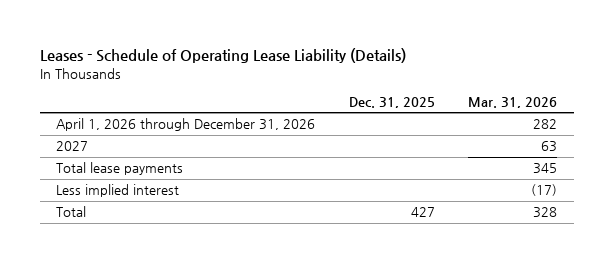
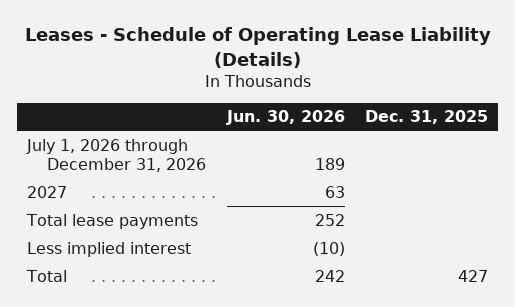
- | Dec. 31, 2025 | Mar. 31, 2026
+ | Jun. 30, 2026 | Dec. 31, 2025
- April 1, 2026 through December 31, 2026 | | 282
+ July 1, 2026 through December 31, 2026 | 189 |

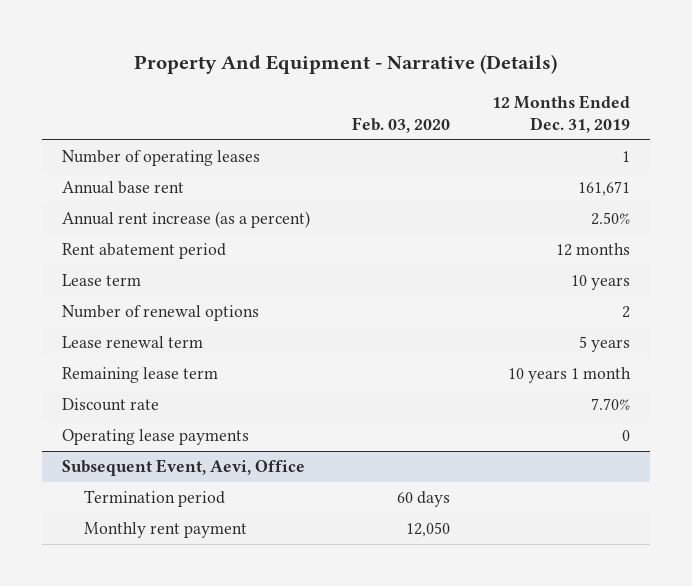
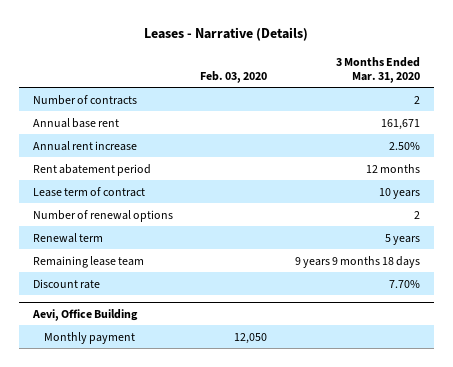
- Property And Equipment - Narrative (Details)
+ Leases - Narrative (Details)
- | Feb. 03, 2020 | 12 Months Ended Dec. 31, 2019
+ | Feb. 03, 2020 | 3 Months Ended Mar. 31, 2020
- Number of operating leases | | 1
+ Number of contracts | | 2
- Annual rent increase (as a percent) | | 2.50%
+ Annual rent increase | | 2.50%
- Lease term | | 10 years
+ Lease term of contract | | 10 years
- Lease renewal term | | 5 years
- Remaining lease term | | 10 years 1 month
+ Renewal term | | 5 years
+ Remaining lease team | | 9 years 9 months 18 days
- Operating lease payments | | 0
- Subsequent Event, Aevi, Office
- Termination period | 60 days |
- Monthly rent payment | 12,050 |
+ Aevi, Office Building
+ Monthly payment | 12,050 |

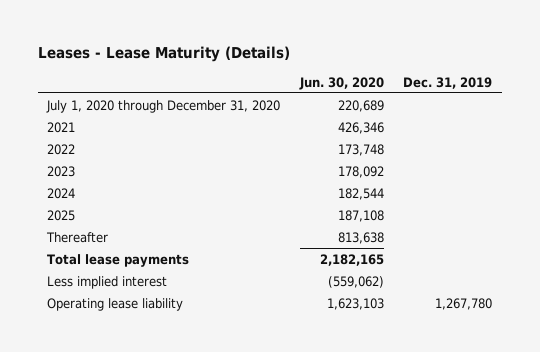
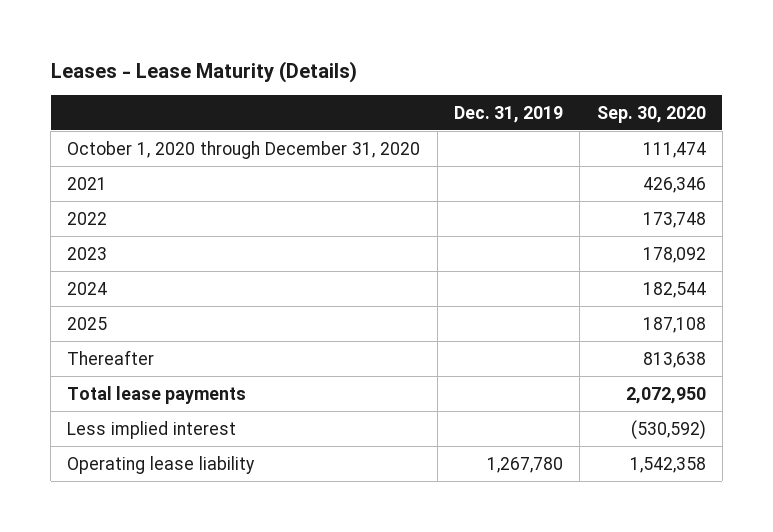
- | Jun. 30, 2020 | Dec. 31, 2019
+ | Dec. 31, 2019 | Sep. 30, 2020
- July 1, 2020 through December 31, 2020 | 220,689 |
+ October 1, 2020 through December 31, 2020 | | 111,474

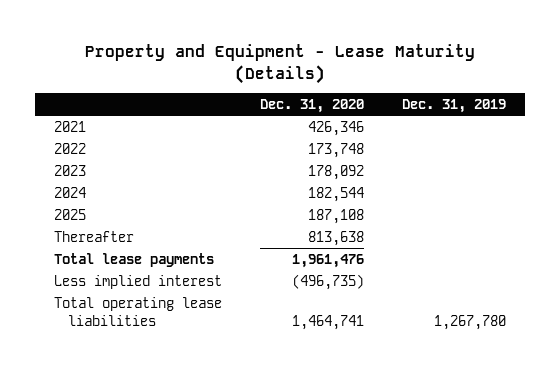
- Leases - Lease Maturity (Details)
+ Property and Equipment - Lease Maturity (Details)
- | Dec. 31, 2019 | Sep. 30, 2020
+ | Dec. 31, 2020 | Dec. 31, 2019
- October 1, 2020 through December 31, 2020 | | 111,474
- Operating lease liability | 1,267,780 | 1,542,358
+ Total operating lease liabilities | 1,464,741 | 1,267,780

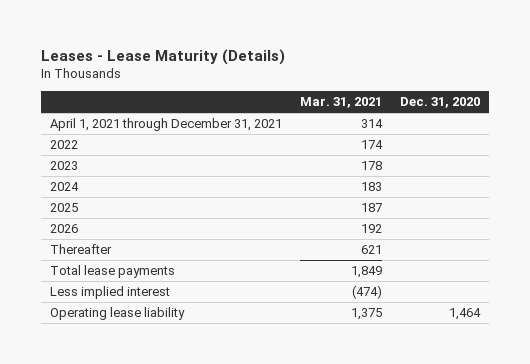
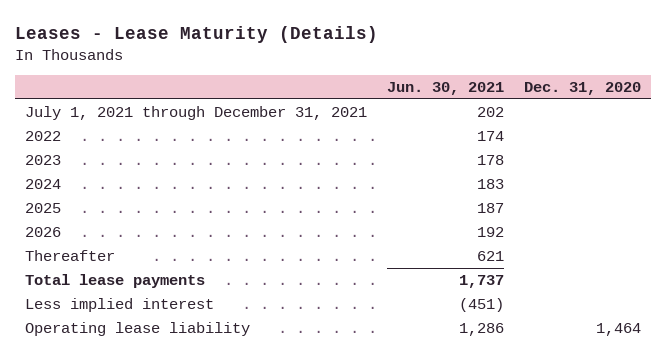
- | Mar. 31, 2021 | Dec. 31, 2020
+ | Jun. 30, 2021 | Dec. 31, 2020
- April 1, 2021 through December 31, 2021 | 314 |
+ July 1, 2021 through December 31, 2021 | 202 |

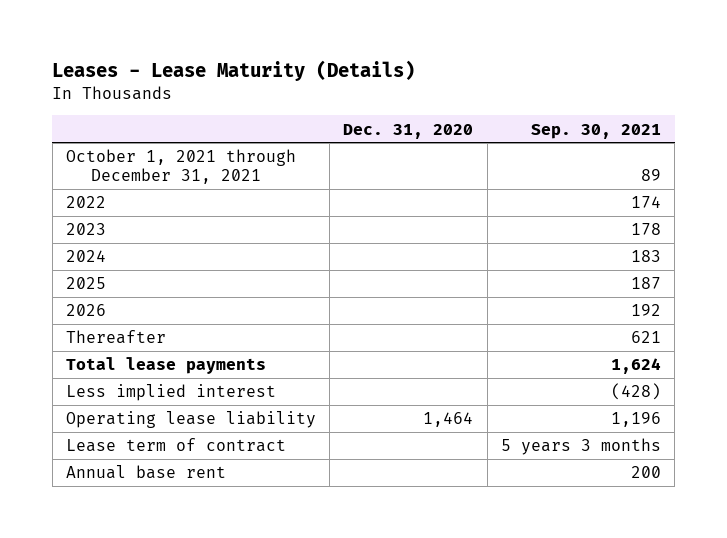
- | Jun. 30, 2021 | Dec. 31, 2020
+ | Dec. 31, 2020 | Sep. 30, 2021
- July 1, 2021 through December 31, 2021 | 202 |
+ October 1, 2021 through December 31, 2021 | | 89
+ Lease term of contract | | 5 years 3 months
+ Annual base rent | | 200

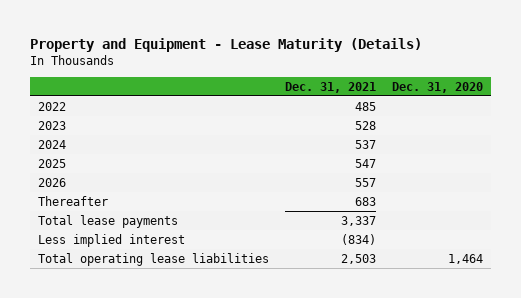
- Leases - Lease Maturity (Details)
+ Property and Equipment - Lease Maturity (Details)
- | Dec. 31, 2020 | Sep. 30, 2021
+ | Dec. 31, 2021 | Dec. 31, 2020
- October 1, 2021 through December 31, 2021 | | 89
- Operating lease liability | 1,464 | 1,196
- Lease term of contract | | 5 years 3 months
- Annual base rent | | 200
+ Total operating lease liabilities | 2,503 | 1,464

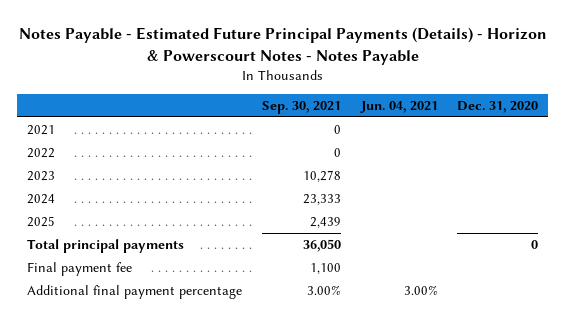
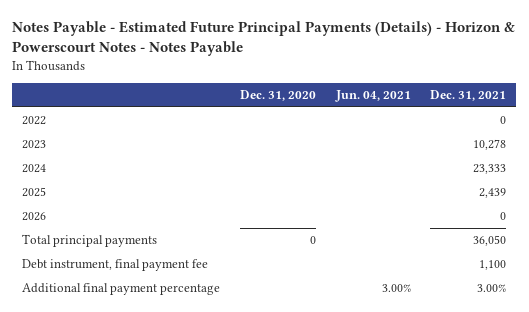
- | Sep. 30, 2021 | Jun. 04, 2021 | Dec. 31, 2020
+ | Dec. 31, 2020 | Jun. 04, 2021 | Dec. 31, 2021
- 2021 | 0 | |
+ 2026 | | | 0
- Final payment fee | 1,100 | |
+ Debt instrument, final payment fee | | | 1,100

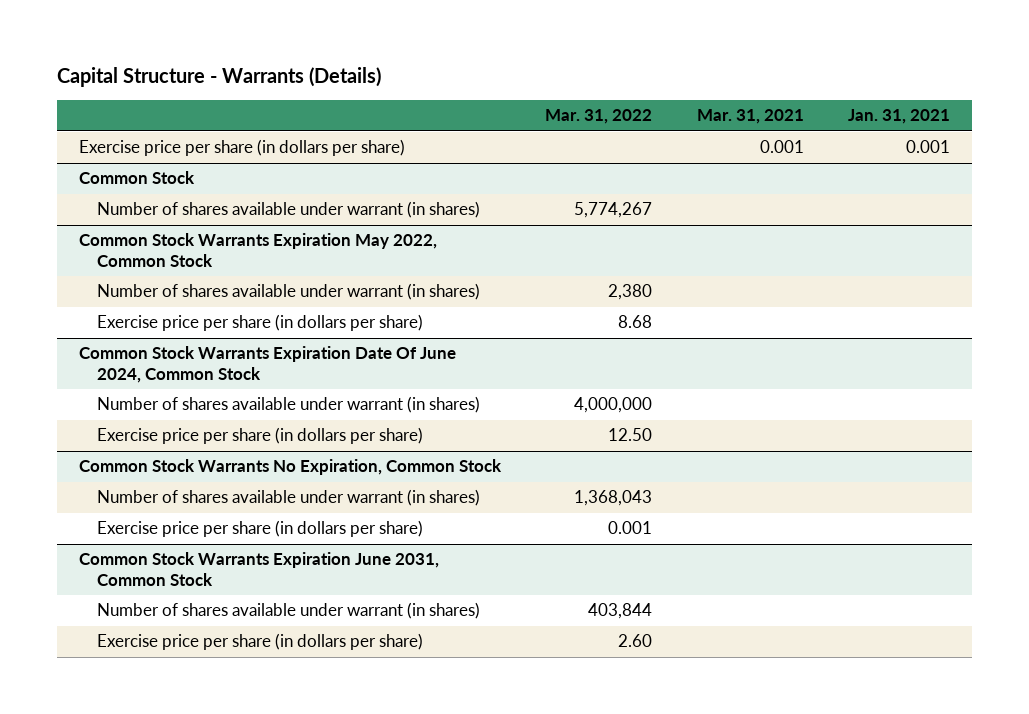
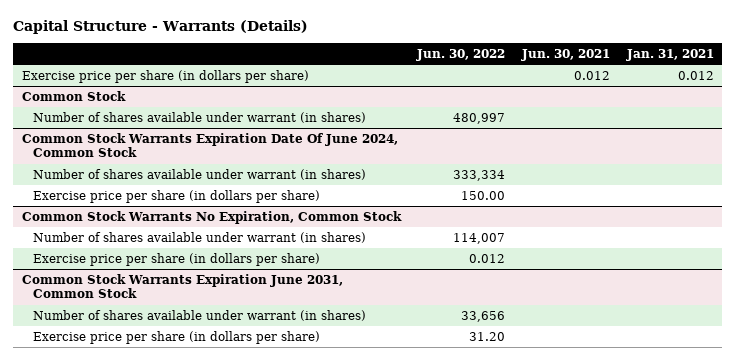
- | Mar. 31, 2022 | Mar. 31, 2021 | Jan. 31, 2021
+ | Jun. 30, 2022 | Jun. 30, 2021 | Jan. 31, 2021
- Exercise price per share (in dollars per share) | | 0.001 | 0.001
+ Exercise price per share (in dollars per share) | | 0.012 | 0.012
- Common Stock Warrants Expiration May 2022, Common Stock
- Number of shares available under warrant (in shares) | 2,380 | |
- Exercise price per share (in dollars per share) | 8.68 | |

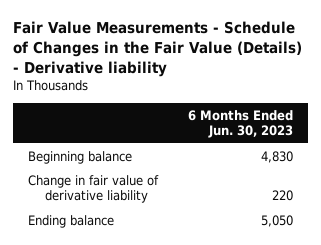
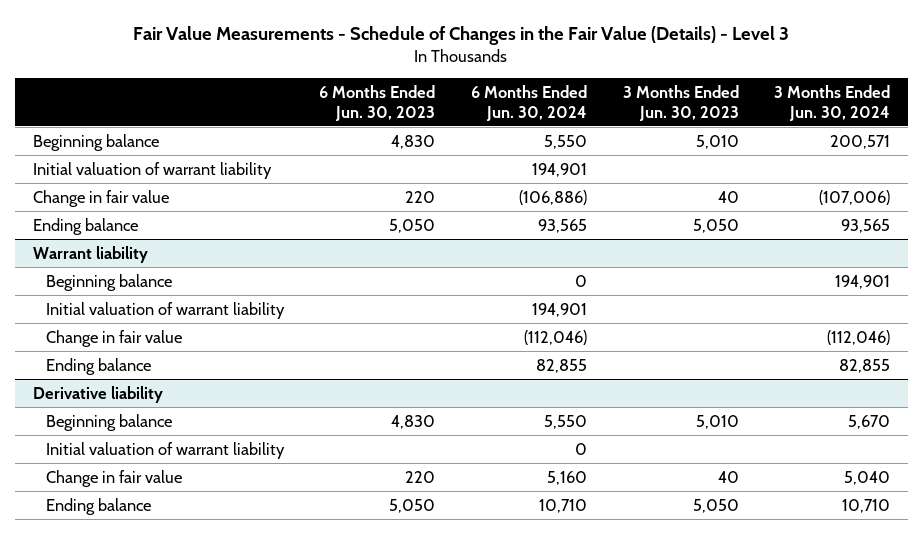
- Fair Value Measurements - Schedule of Changes in the Fair Value (Details) - Derivative liability
+ Fair Value Measurements - Schedule of Changes in the Fair Value (Details) - Level 3
- | 6 Months Ended Jun. 30, 2023
+ | 6 Months Ended Jun. 30, 2023 | 6 Months Ended Jun. 30, 2024 | 3 Months Ended Jun. 30, 2023 | 3 Months Ended Jun. 30, 2024
- Change in fair value of derivative liability | 220
+ Initial valuation of warrant liability | | 194,901 | |
+ Change in fair value | 220 | (106,886) | 40 | (107,006)
+ Warrant liability
+ Beginning balance | | 0 | | 194,901
+ Initial valuation of warrant liability | | 194,901 | |
+ Change in fair value | | (112,046) | | (112,046)
+ Ending balance | | 82,855 | | 82,855
+ Derivative liability
+ Beginning balance | 4,830 | 5,550 | 5,010 | 5,670
+ Initial valuation of warrant liability | | 0 | |
+ Change in fair value | 220 | 5,160 | 40 | 5,040
+ Ending balance | 5,050 | 10,710 | 5,050 | 10,710

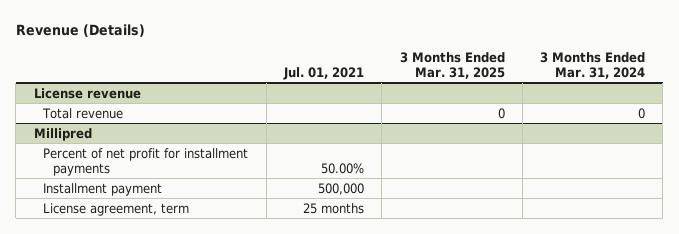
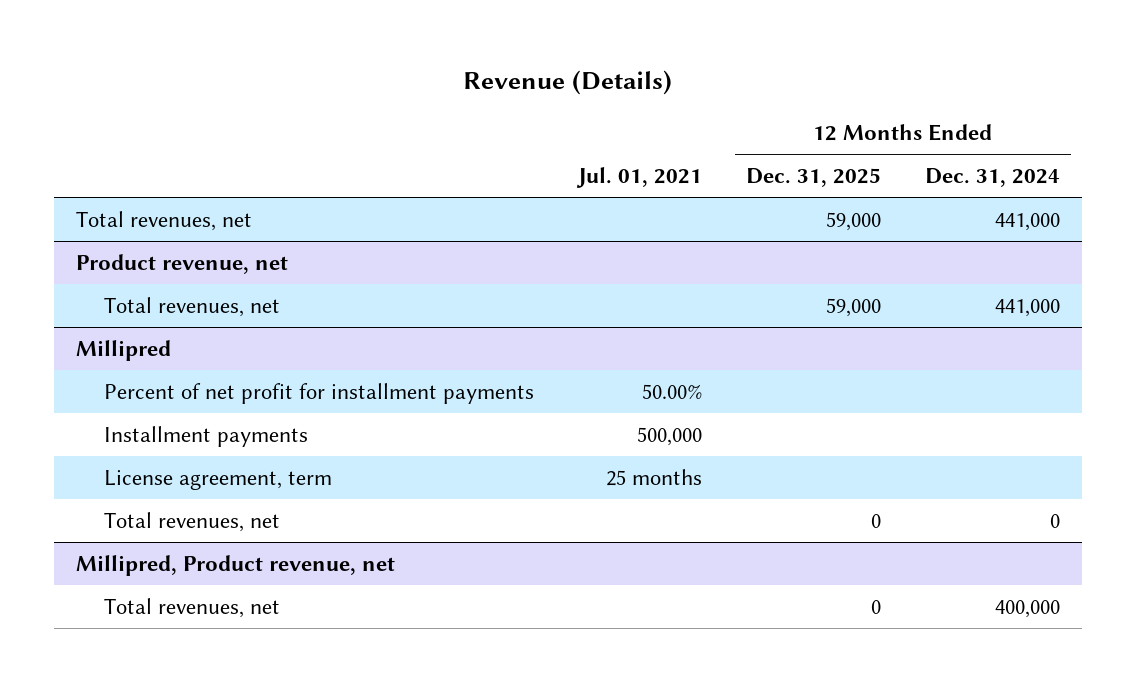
- | Jul. 01, 2021 | 3 Months Ended Mar. 31, 2025 | 3 Months Ended Mar. 31, 2024
+ | Jul. 01, 2021 | 12 Months Ended Dec. 31, 2025 | 12 Months Ended Dec. 31, 2024
- License revenue
- Total revenue | | 0 | 0
+ Total revenues, net | | 59,000 | 441,000
+ Product revenue, net
+ Total revenues, net | | 59,000 | 441,000
@ Millipred
- Installment payment | 500,000 | |
+ Installment payments | 500,000 | |
+ Total revenues, net | | 0 | 0
+ Millipred, Product revenue, net
+ Total revenues, net | | 0 | 400,000

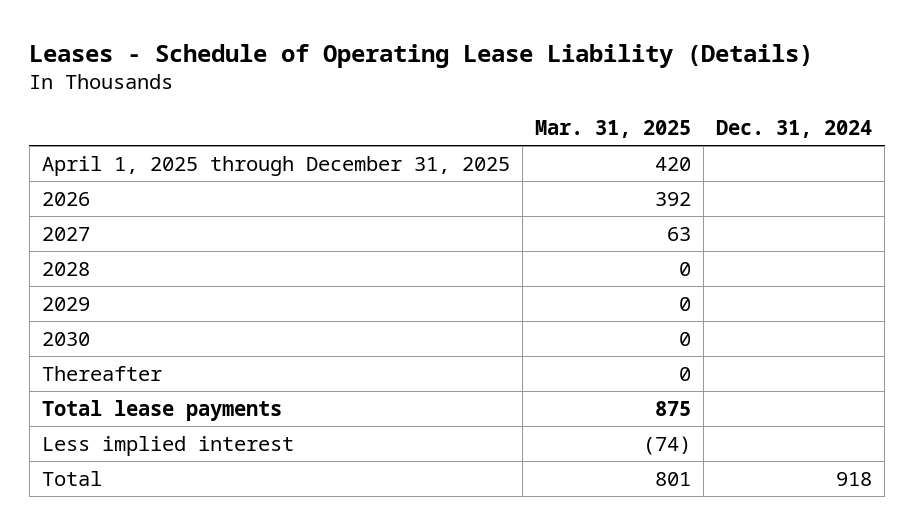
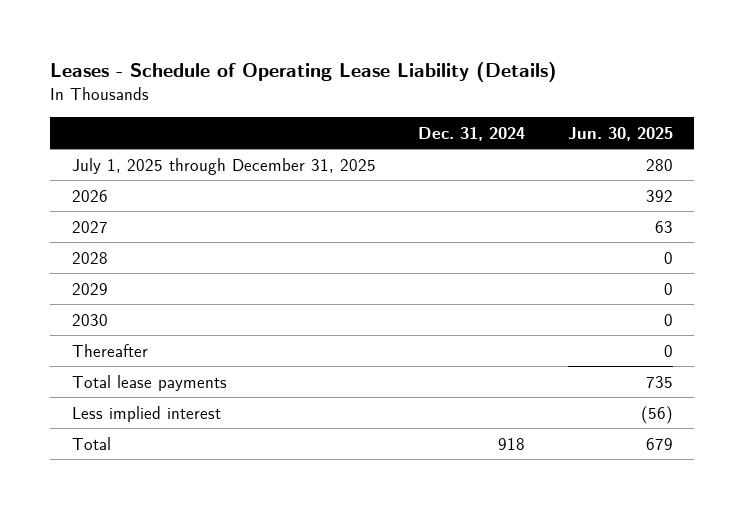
- | Mar. 31, 2025 | Dec. 31, 2024
+ | Dec. 31, 2024 | Jun. 30, 2025
- April 1, 2025 through December 31, 2025 | 420 |
+ July 1, 2025 through December 31, 2025 | | 280

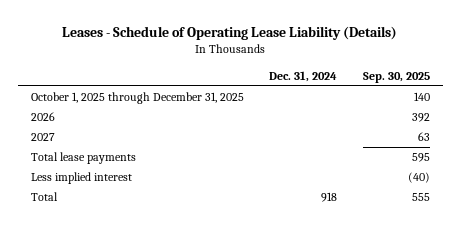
- | Dec. 31, 2024 | Jun. 30, 2025
+ | Dec. 31, 2024 | Sep. 30, 2025
- July 1, 2025 through December 31, 2025 | | 280
+ October 1, 2025 through December 31, 2025 | | 140
- 2028 | | 0
- 2029 | | 0
- 2030 | | 0
- Thereafter | | 0

